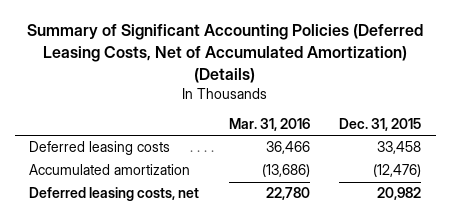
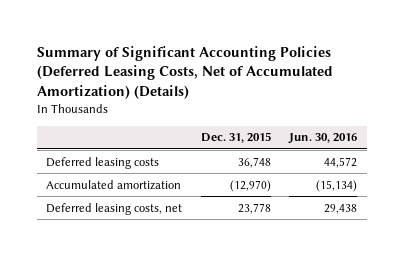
- | Mar. 31, 2016 | Dec. 31, 2015
+ | Dec. 31, 2015 | Jun. 30, 2016
- Deferred leasing costs | 36,466 | 33,458
- Accumulated amortization | (13,686) | (12,476)
- Deferred leasing costs, net | 22,780 | 20,982
+ Deferred leasing costs | 36,748 | 44,572
+ Accumulated amortization | (12,970) | (15,134)
+ Deferred leasing costs, net | 23,778 | 29,438

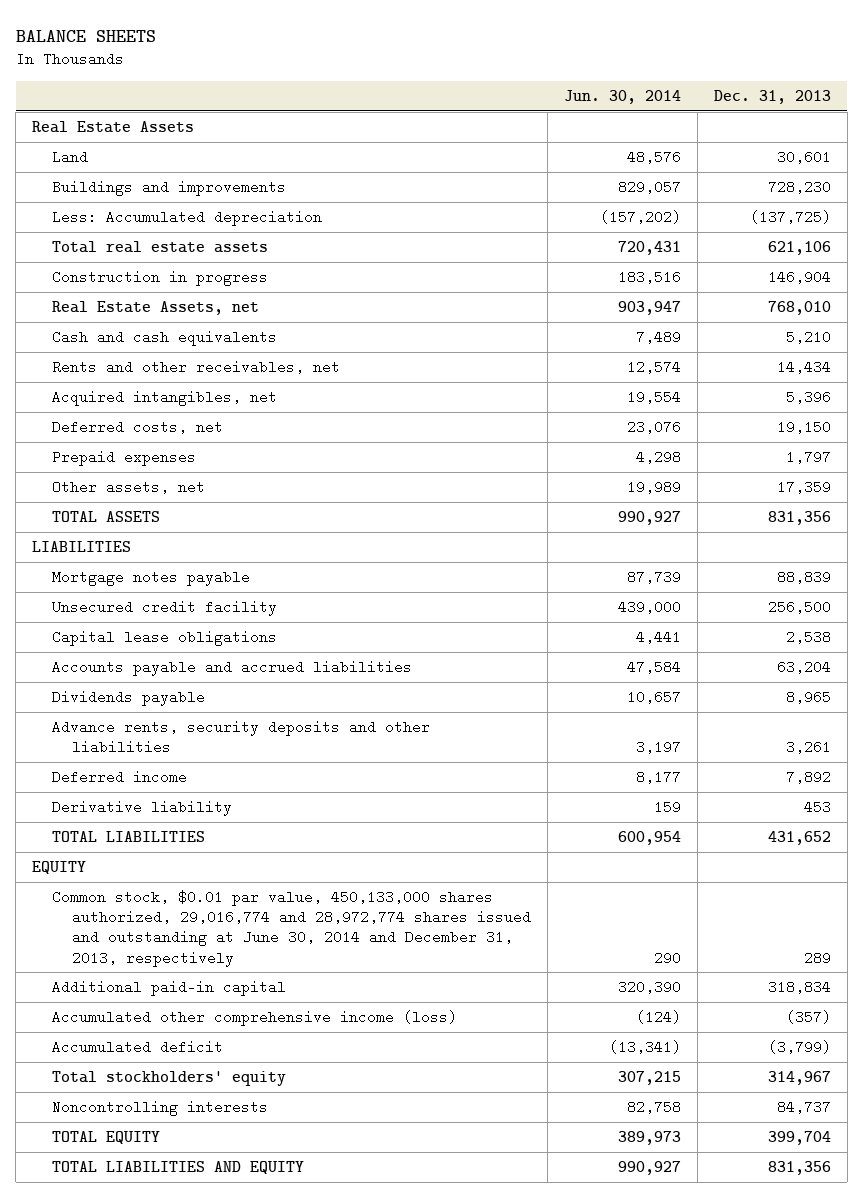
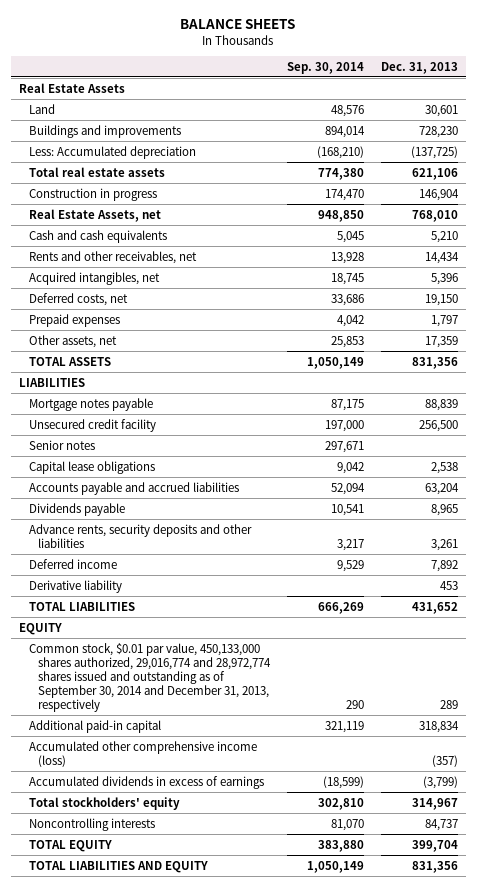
- | Jun. 30, 2014 | Dec. 31, 2013
+ | Sep. 30, 2014 | Dec. 31, 2013
+ Senior notes | 297,671 |
- Common stock, $0.01 par value, 450,133,000 shares authorized, 29,016,774 and 28,972,774 shares issued and outstanding at June 30, 2014 and December 31, 2013, respectively | 290 | 289
+ Common stock, $0.01 par value, 450,133,000 shares authorized, 29,016,774 and 28,972,774 shares issued and outstanding as of September 30, 2014 and December 31, 2013, respectively | 290 | 289
- Accumulated deficit | (13,341) | (3,799)
+ Accumulated dividends in excess of earnings | (18,599) | (3,799)

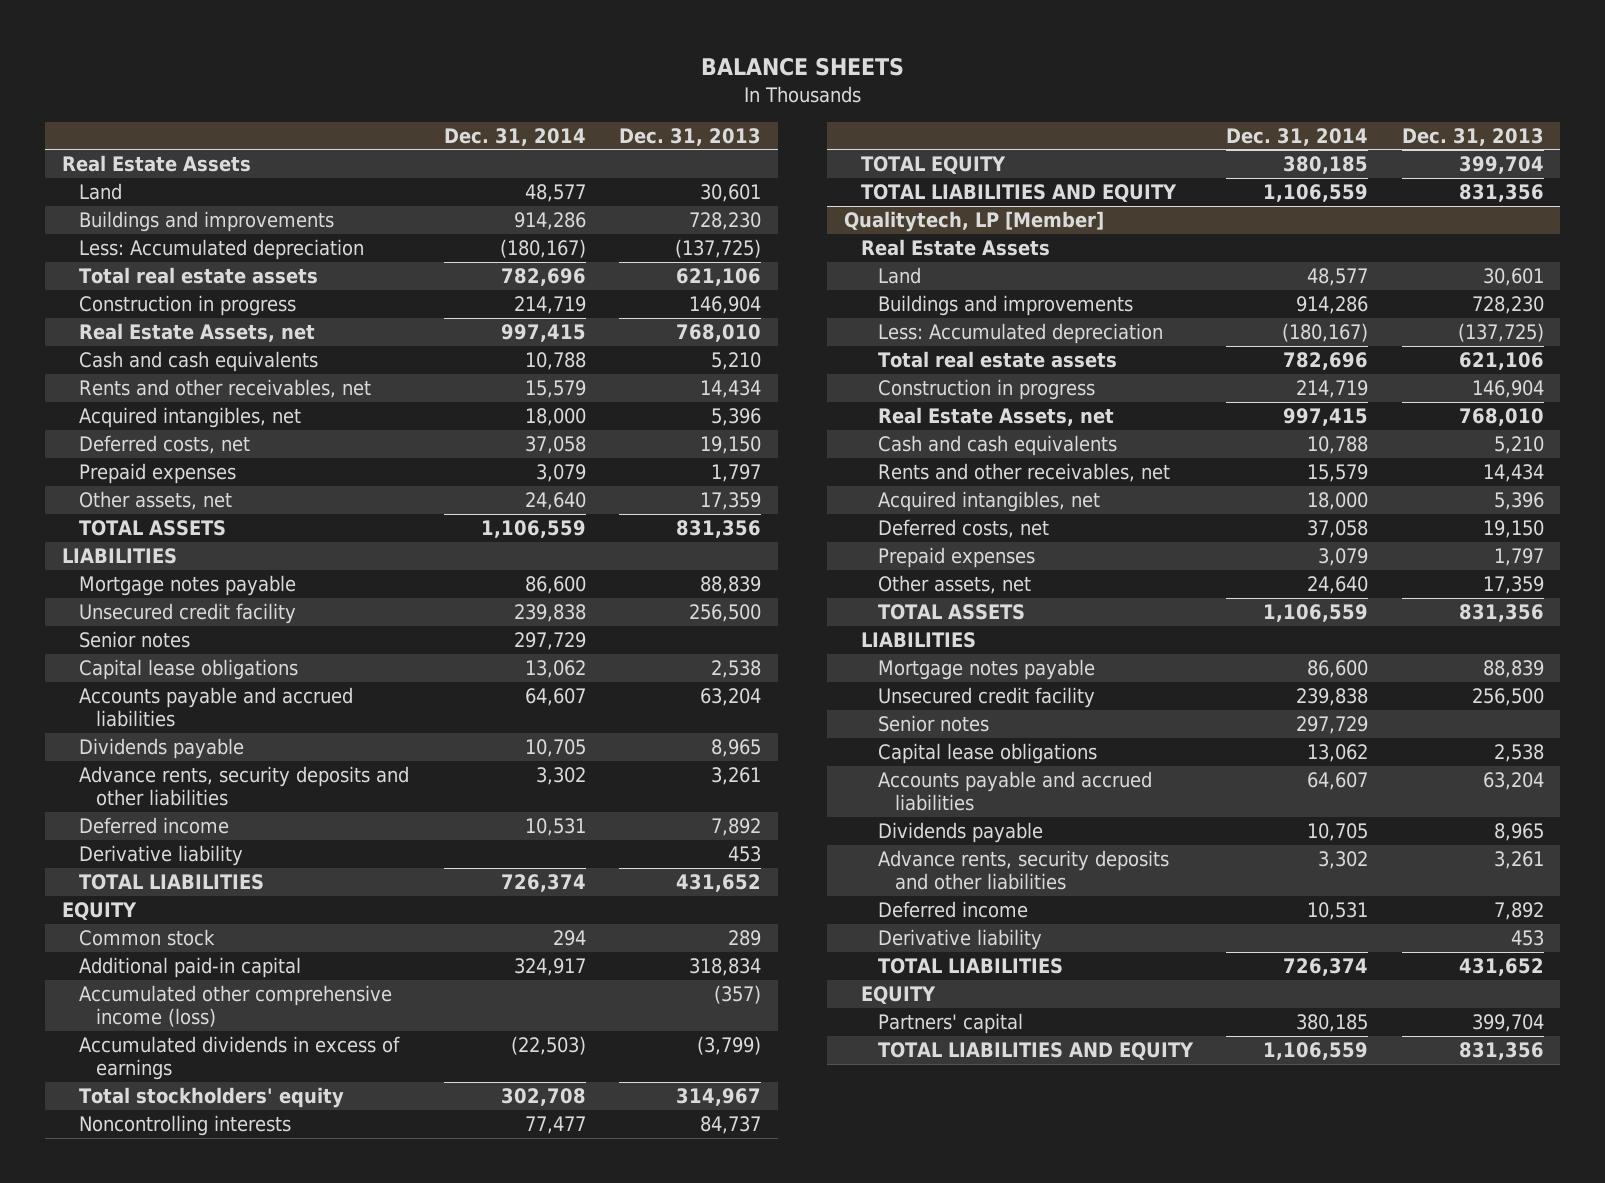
- | Sep. 30, 2014 | Dec. 31, 2013
+ | Dec. 31, 2014 | Dec. 31, 2013
- Common stock, $0.01 par value, 450,133,000 shares authorized, 29,016,774 and 28,972,774 shares issued and outstanding as of September 30, 2014 and December 31, 2013, respectively | 290 | 289
+ Common stock | 294 | 289
+ Qualitytech, LP [Member]
+ Real Estate Assets
+ Land | 48,577 | 30,601
+ Buildings and improvements | 914,286 | 728,230
+ Less: Accumulated depreciation | (180,167) | (137,725)
+ Total real estate assets | 782,696 | 621,106
+ Construction in progress | 214,719 | 146,904
+ Real Estate Assets, net | 997,415 | 768,010
+ Cash and cash equivalents | 10,788 | 5,210
+ Rents and other receivables, net | 15,579 | 14,434
+ Acquired intangibles, net | 18,000 | 5,396
+ Deferred costs, net | 37,058 | 19,150
+ Prepaid expenses | 3,079 | 1,797
+ Other assets, net | 24,640 | 17,359
+ TOTAL ASSETS | 1,106,559 | 831,356
+ LIABILITIES
+ Mortgage notes payable | 86,600 | 88,839
+ Unsecured credit facility | 239,838 | 256,500
+ Senior notes | 297,729 |
+ Capital lease obligations | 13,062 | 2,538
+ Accounts payable and accrued liabilities | 64,607 | 63,204
+ Dividends payable | 10,705 | 8,965
+ Advance rents, security deposits and other liabilities | 3,302 | 3,261
+ Deferred income | 10,531 | 7,892
+ Derivative liability | | 453
+ TOTAL LIABILITIES | 726,374 | 431,652
+ EQUITY
+ Partners' capital | 380,185 | 399,704
+ TOTAL LIABILITIES AND EQUITY | 1,106,559 | 831,356

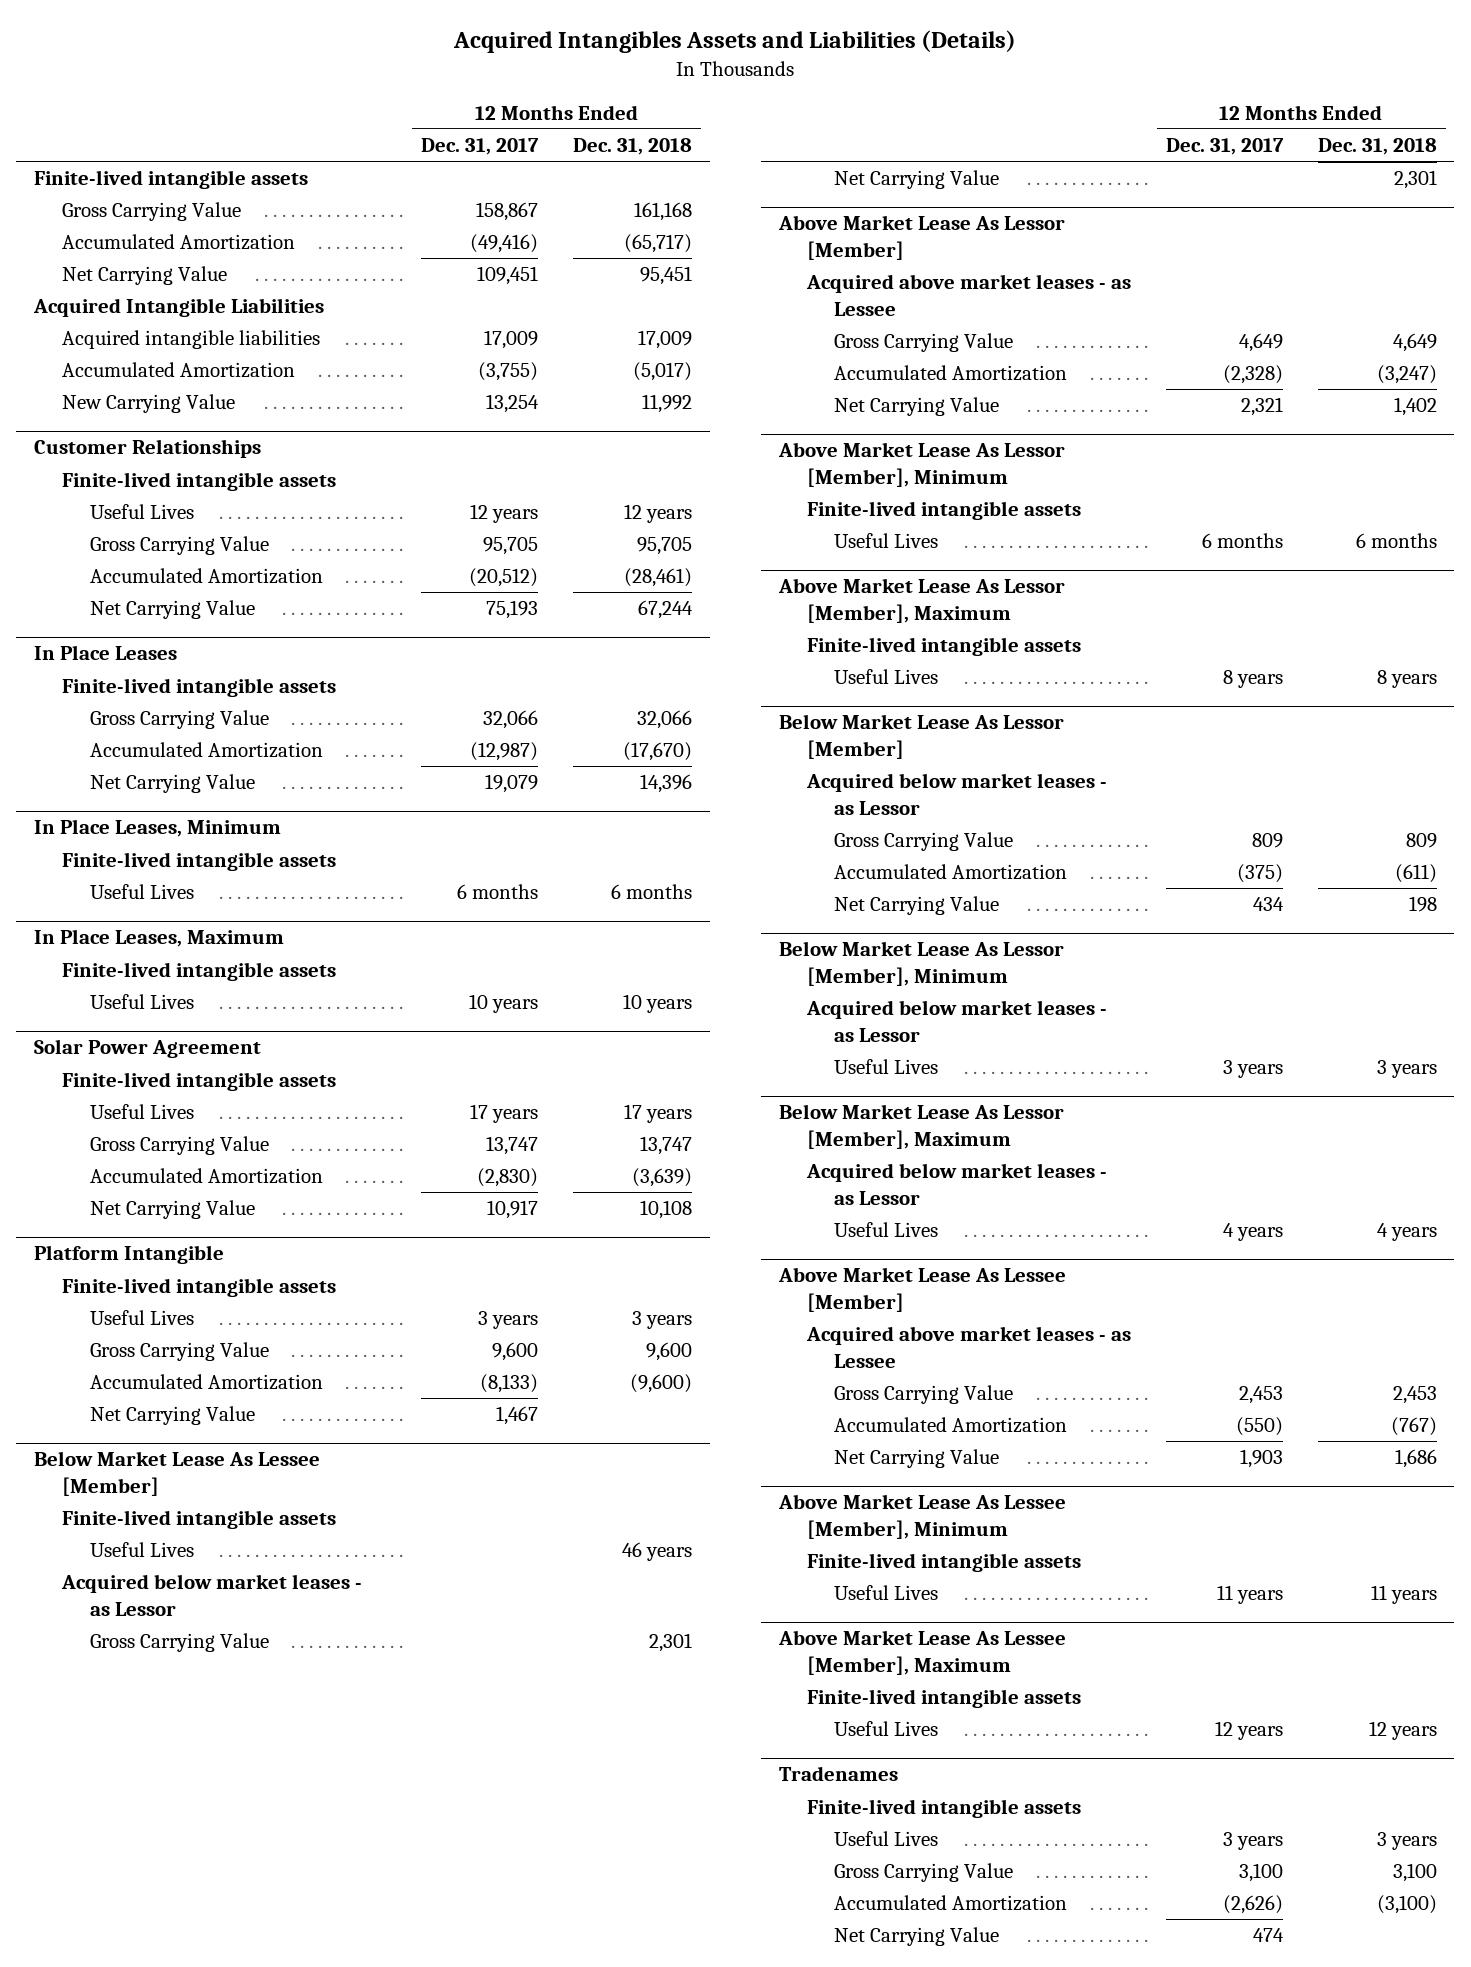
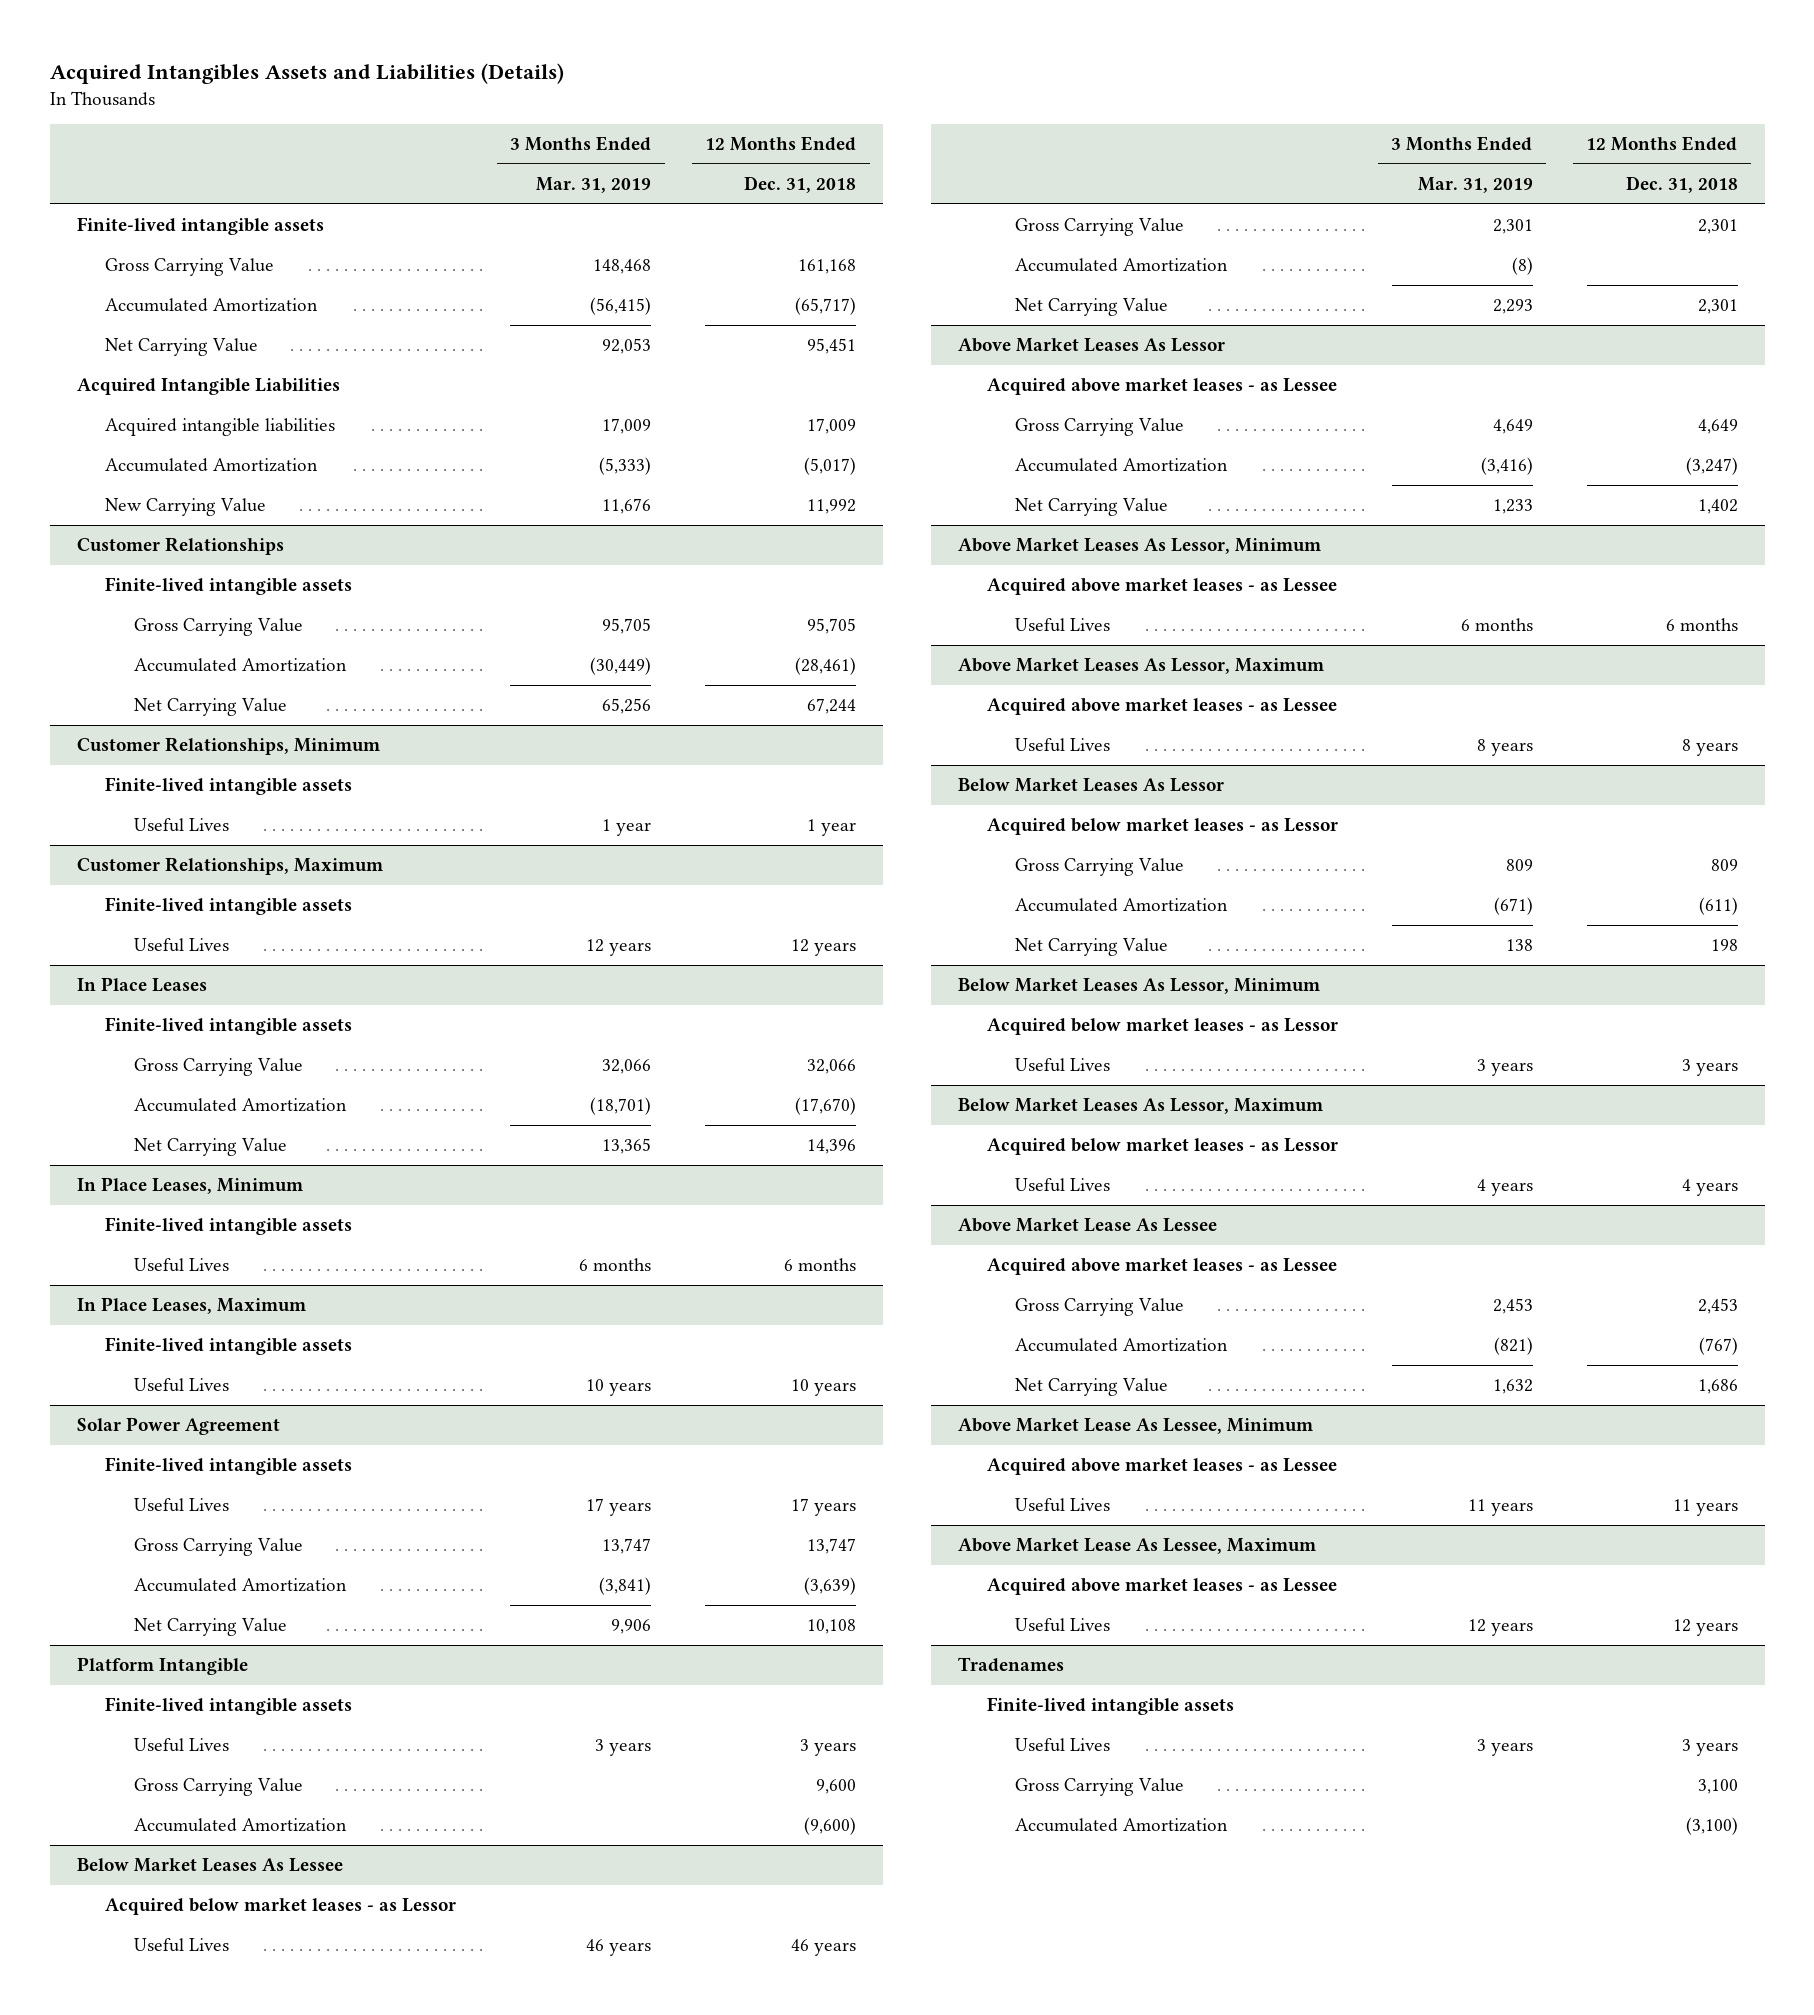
- | 12 Months Ended Dec. 31, 2017 | 12 Months Ended Dec. 31, 2018
+ | 3 Months Ended Mar. 31, 2019 | 12 Months Ended Dec. 31, 2018
@ Customer Relationships
- Useful Lives | 12 years | 12 years
+ Customer Relationships, Minimum
+ Finite-lived intangible assets
+ Useful Lives | 1 year | 1 year
+ Customer Relationships, Maximum
+ Finite-lived intangible assets
+ Useful Lives | 12 years | 12 years
@ Platform Intangible
- Net Carrying Value | 1,467 |
- Below Market Lease As Lessee [Member]
- Finite-lived intangible assets
- Useful Lives | | 46 years
+ Below Market Leases As Lessee
+ Useful Lives | 46 years | 46 years
+ Accumulated Amortization | (8) |
- Above Market Lease As Lessor [Member]
+ Above Market Leases As Lessor
- Above Market Lease As Lessor [Member], Minimum
- Finite-lived intangible assets
+ Above Market Leases As Lessor, Minimum
+ Acquired above market leases - as Lessee
- Above Market Lease As Lessor [Member], Maximum
- Finite-lived intangible assets
+ Above Market Leases As Lessor, Maximum
+ Acquired above market leases - as Lessee
- Below Market Lease As Lessor [Member]
+ Below Market Leases As Lessor
- Below Market Lease As Lessor [Member], Minimum
+ Below Market Leases As Lessor, Minimum
- Below Market Lease As Lessor [Member], Maximum
+ Below Market Leases As Lessor, Maximum
- Above Market Lease As Lessee [Member]
+ Above Market Lease As Lessee
- Above Market Lease As Lessee [Member], Minimum
- Finite-lived intangible assets
+ Above Market Lease As Lessee, Minimum
+ Acquired above market leases - as Lessee
- Above Market Lease As Lessee [Member], Maximum
- Finite-lived intangible assets
+ Above Market Lease As Lessee, Maximum
+ Acquired above market leases - as Lessee
@ Tradenames
- Net Carrying Value | 474 |

